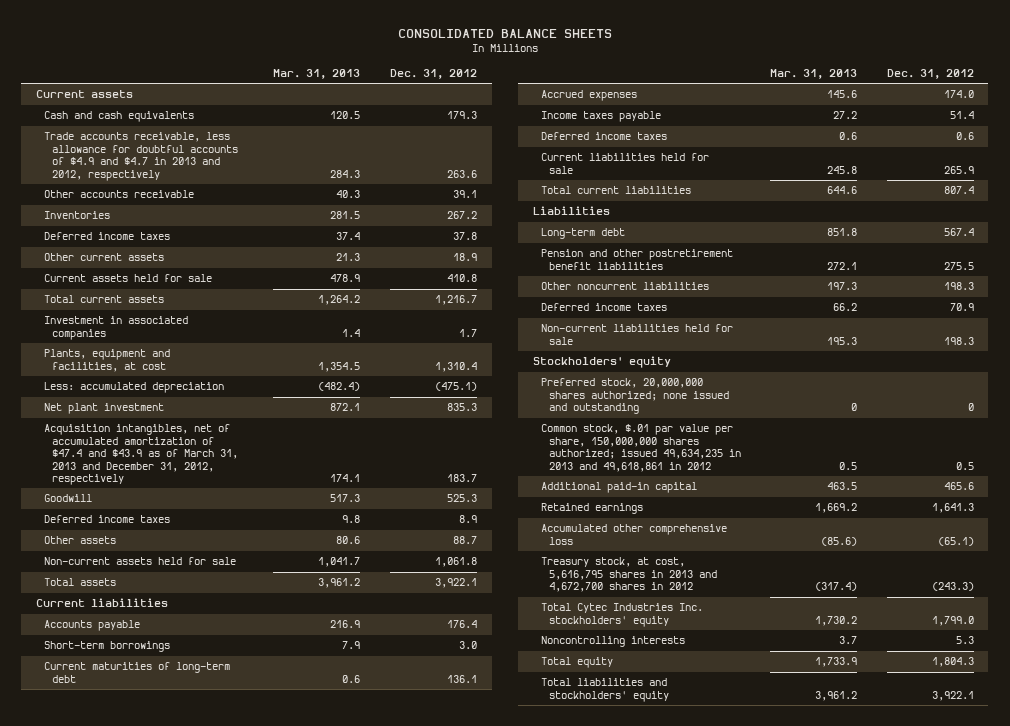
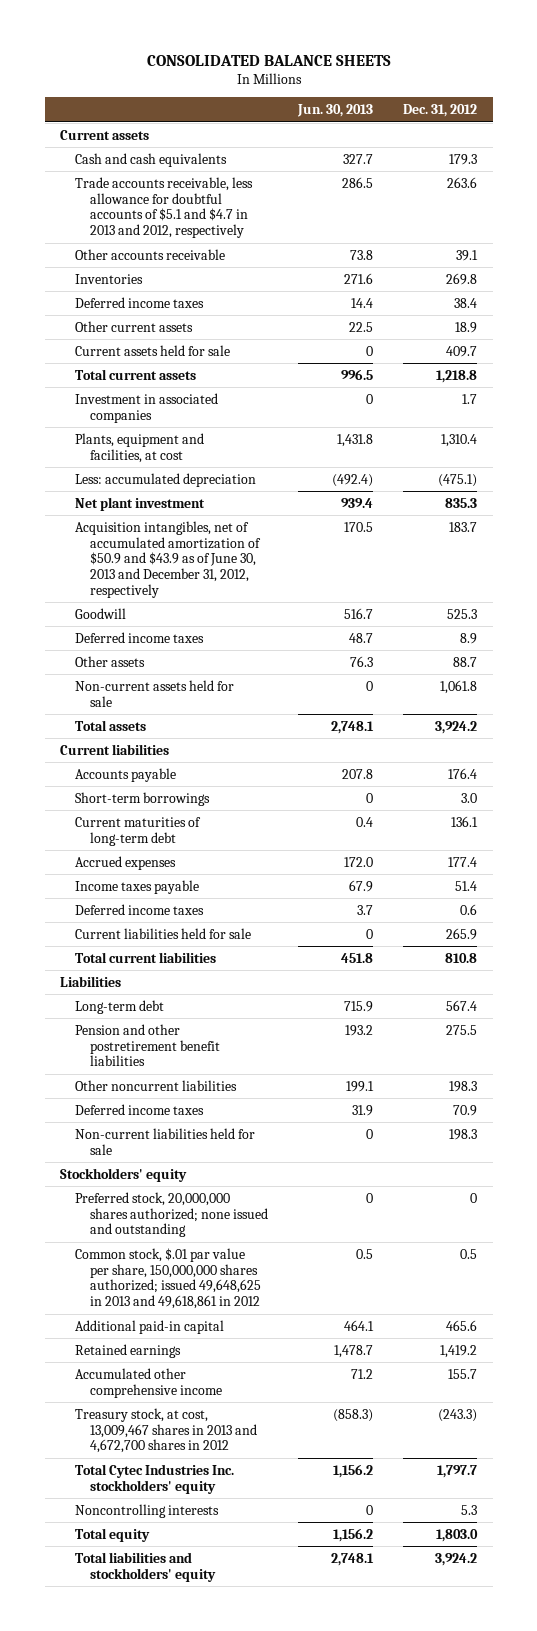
- | Mar. 31, 2013 | Dec. 31, 2012
+ | Jun. 30, 2013 | Dec. 31, 2012
- Trade accounts receivable, less allowance for doubtful accounts of $4.9 and $4.7 in 2013 and 2012, respectively | 284.3 | 263.6
+ Trade accounts receivable, less allowance for doubtful accounts of $5.1 and $4.7 in 2013 and 2012, respectively | 286.5 | 263.6
- Inventories | 281.5 | 267.2
- Deferred income taxes | 37.4 | 37.8
+ Inventories | 271.6 | 269.8
+ Deferred income taxes | 14.4 | 38.4
- Current assets held for sale | 478.9 | 410.8
- Total current assets | 1,264.2 | 1,216.7
+ Current assets held for sale | 0 | 409.7
+ Total current assets | 996.5 | 1,218.8
- Acquisition intangibles, net of accumulated amortization of $47.4 and $43.9 as of March 31, 2013 and December 31, 2012, respectively | 174.1 | 183.7
+ Acquisition intangibles, net of accumulated amortization of $50.9 and $43.9 as of June 30, 2013 and December 31, 2012, respectively | 170.5 | 183.7
- Total assets | 3,961.2 | 3,922.1
+ Total assets | 2,748.1 | 3,924.2
- Accrued expenses | 145.6 | 174.0
+ Accrued expenses | 172.0 | 177.4
- Total current liabilities | 644.6 | 807.4
+ Total current liabilities | 451.8 | 810.8
- Common stock, $.01 par value per share, 150,000,000 shares authorized; issued 49,634,235 in 2013 and 49,618,861 in 2012 | 0.5 | 0.5
+ Common stock, $.01 par value per share, 150,000,000 shares authorized; issued 49,648,625 in 2013 and 49,618,861 in 2012 | 0.5 | 0.5
- Retained earnings | 1,669.2 | 1,641.3
- Accumulated other comprehensive loss | (85.6) | (65.1)
- Treasury stock, at cost, 5,616,795 shares in 2013 and 4,672,700 shares in 2012 | (317.4) | (243.3)
- Total Cytec Industries Inc. stockholders' equity | 1,730.2 | 1,799.0
+ Retained earnings | 1,478.7 | 1,419.2
+ Accumulated other comprehensive income | 71.2 | 155.7
+ Treasury stock, at cost, 13,009,467 shares in 2013 and 4,672,700 shares in 2012 | (858.3) | (243.3)
+ Total Cytec Industries Inc. stockholders' equity | 1,156.2 | 1,797.7
- Total equity | 1,733.9 | 1,804.3
- Total liabilities and stockholders' equity | 3,961.2 | 3,922.1
+ Total equity | 1,156.2 | 1,803.0
+ Total liabilities and stockholders' equity | 2,748.1 | 3,924.2

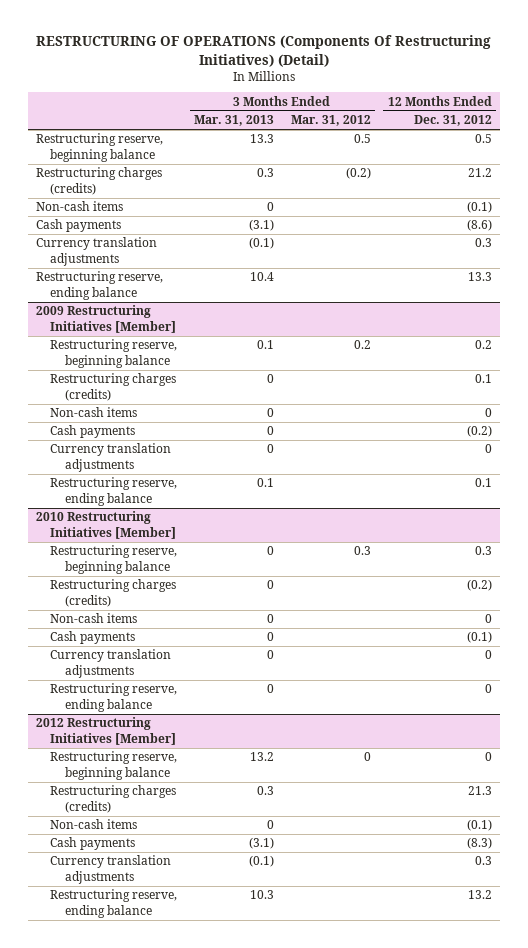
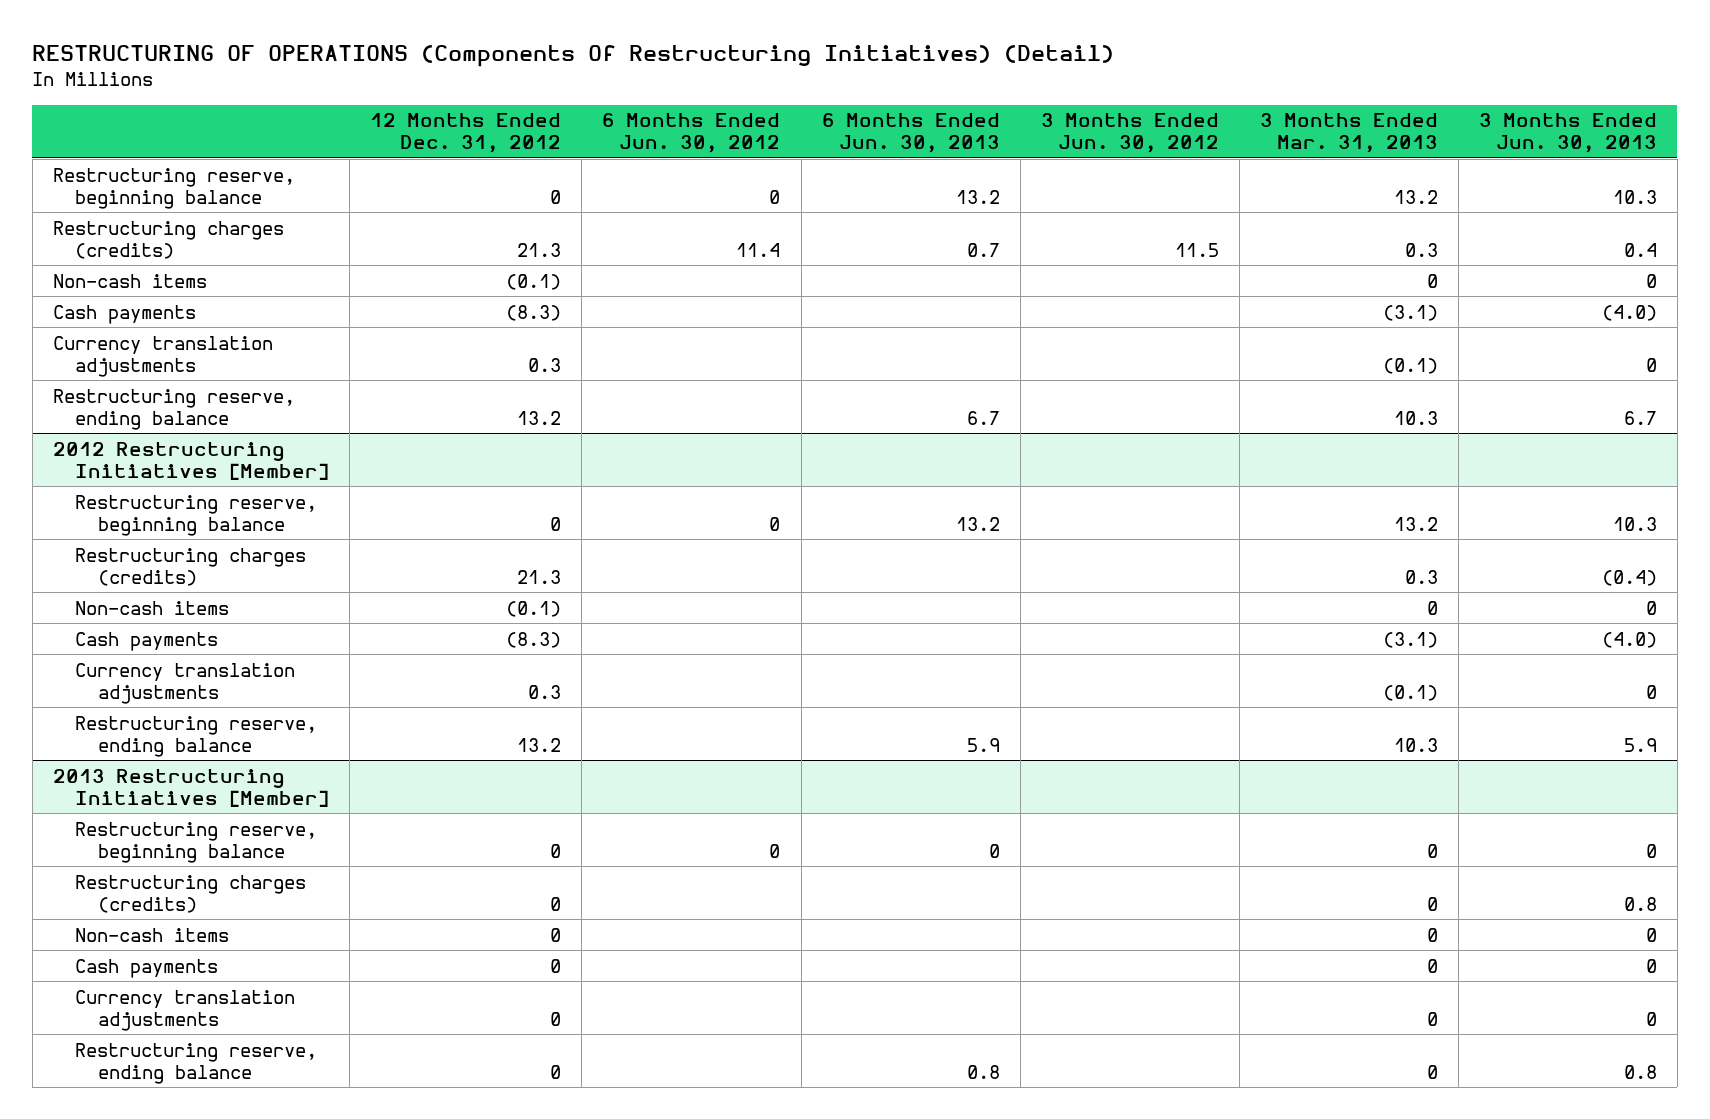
- | 3 Months Ended Mar. 31, 2013 | 3 Months Ended Mar. 31, 2012 | 12 Months Ended Dec. 31, 2012
+ | 12 Months Ended Dec. 31, 2012 | 6 Months Ended Jun. 30, 2012 | 6 Months Ended Jun. 30, 2013 | 3 Months Ended Jun. 30, 2012 | 3 Months Ended Mar. 31, 2013 | 3 Months Ended Jun. 30, 2013
- Restructuring reserve, beginning balance | 13.3 | 0.5 | 0.5
- Restructuring charges (credits) | 0.3 | (0.2) | 21.2
+ Restructuring reserve, beginning balance | 0 | 0 | 13.2 | | 13.2 | 10.3
+ Restructuring charges (credits) | 21.3 | 11.4 | 0.7 | 11.5 | 0.3 | 0.4
- Cash payments | (3.1) | | (8.6)
+ Cash payments | (8.3) | | | | (3.1) | (4.0)
- Restructuring reserve, ending balance | 10.4 | | 13.3
- 2009 Restructuring Initiatives [Member]
- Restructuring reserve, beginning balance | 0.1 | 0.2 | 0.2
- Restructuring charges (credits) | 0 | | 0.1
- Non-cash items | 0 | | 0
- Cash payments | 0 | | (0.2)
- Currency translation adjustments | 0 | | 0
- Restructuring reserve, ending balance | 0.1 | | 0.1
- 2010 Restructuring Initiatives [Member]
- Restructuring reserve, beginning balance | 0 | 0.3 | 0.3
- Restructuring charges (credits) | 0 | | (0.2)
- Non-cash items | 0 | | 0
- Cash payments | 0 | | (0.1)
- Currency translation adjustments | 0 | | 0
- Restructuring reserve, ending balance | 0 | | 0
+ Restructuring reserve, ending balance | 13.2 | | 6.7 | | 10.3 | 6.7
+ 2013 Restructuring Initiatives [Member]
+ Restructuring reserve, beginning balance | 0 | 0 | 0 | | 0 | 0
+ Restructuring charges (credits) | 0 | | | | 0 | 0.8
+ Non-cash items | 0 | | | | 0 | 0
+ Cash payments | 0 | | | | 0 | 0
+ Currency translation adjustments | 0 | | | | 0 | 0
+ Restructuring reserve, ending balance | 0 | | 0.8 | | 0 | 0.8

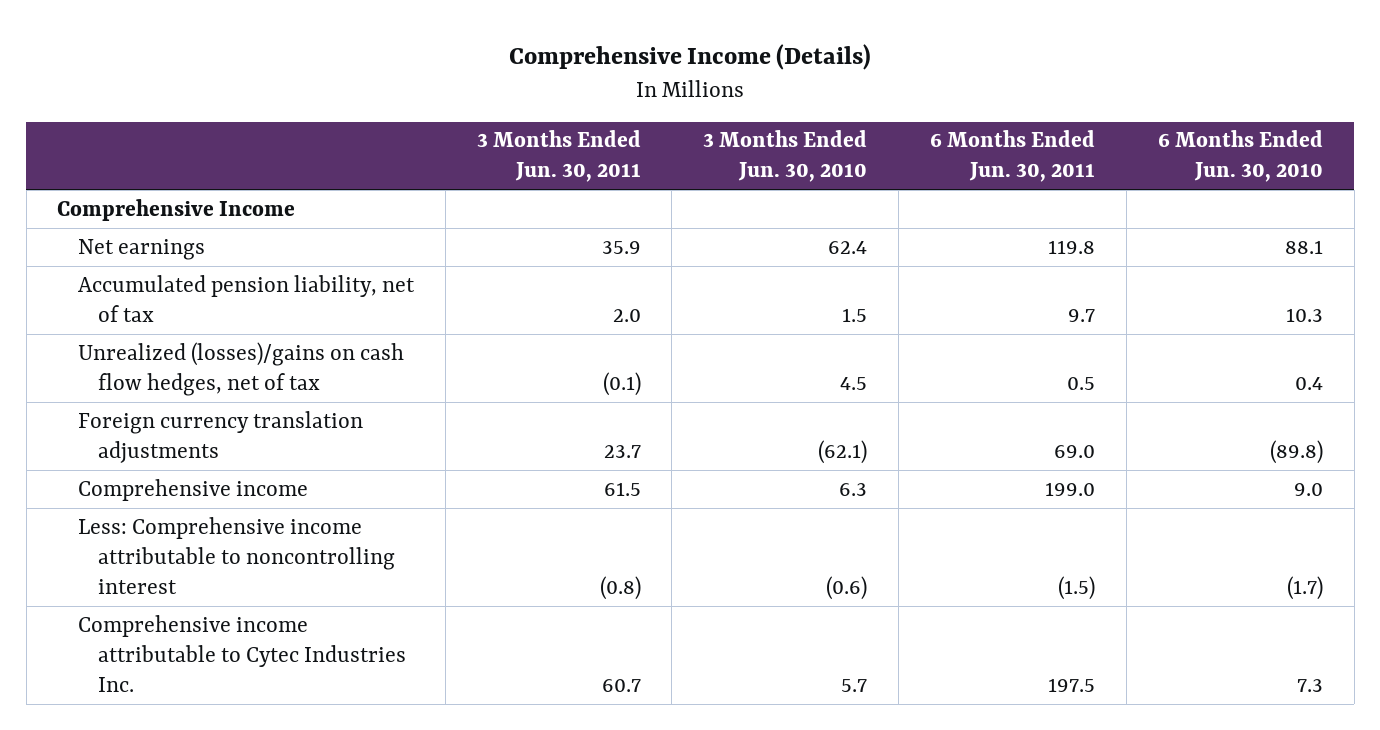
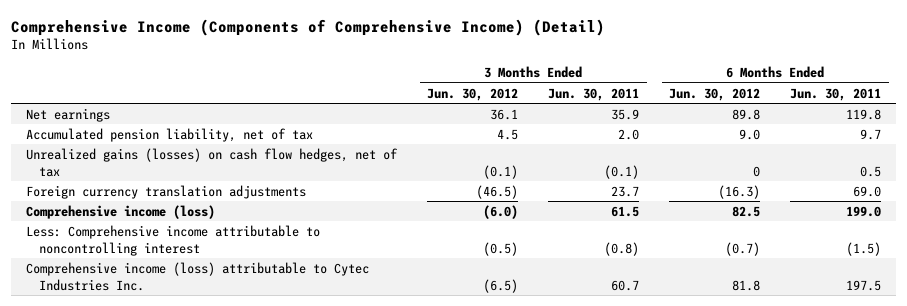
- Comprehensive Income (Details)
+ Comprehensive Income (Components of Comprehensive Income) (Detail)
- | 3 Months Ended Jun. 30, 2011 | 3 Months Ended Jun. 30, 2010 | 6 Months Ended Jun. 30, 2011 | 6 Months Ended Jun. 30, 2010
+ | 3 Months Ended Jun. 30, 2012 | 3 Months Ended Jun. 30, 2011 | 6 Months Ended Jun. 30, 2012 | 6 Months Ended Jun. 30, 2011
- Comprehensive Income
- Unrealized (losses)/gains on cash flow hedges, net of tax | (0.1) | 4.5 | 0.5 | 0.4
+ Unrealized gains (losses) on cash flow hedges, net of tax | (0.1) | (0.1) | 0 | 0.5
- Comprehensive income | 61.5 | 6.3 | 199.0 | 9.0
+ Comprehensive income (loss) | (6.0) | 61.5 | 82.5 | 199.0
- Comprehensive income attributable to Cytec Industries Inc. | 60.7 | 5.7 | 197.5 | 7.3
+ Comprehensive income (loss) attributable to Cytec Industries Inc. | (6.5) | 60.7 | 81.8 | 197.5

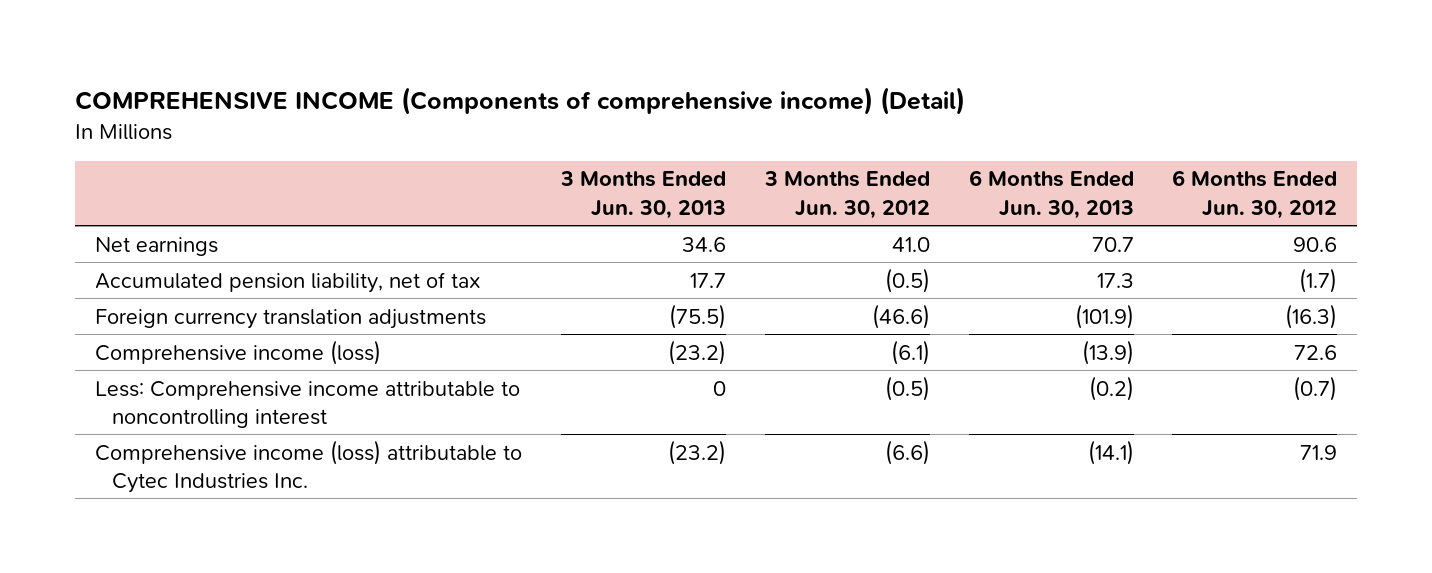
- Comprehensive Income (Components of Comprehensive Income) (Detail)
+ COMPREHENSIVE INCOME (Components of comprehensive income) (Detail)
- | 3 Months Ended Jun. 30, 2012 | 3 Months Ended Jun. 30, 2011 | 6 Months Ended Jun. 30, 2012 | 6 Months Ended Jun. 30, 2011
+ | 3 Months Ended Jun. 30, 2013 | 3 Months Ended Jun. 30, 2012 | 6 Months Ended Jun. 30, 2013 | 6 Months Ended Jun. 30, 2012
- Net earnings | 36.1 | 35.9 | 89.8 | 119.8
- Accumulated pension liability, net of tax | 4.5 | 2.0 | 9.0 | 9.7
- Unrealized gains (losses) on cash flow hedges, net of tax | (0.1) | (0.1) | 0 | 0.5
- Foreign currency translation adjustments | (46.5) | 23.7 | (16.3) | 69.0
- Comprehensive income (loss) | (6.0) | 61.5 | 82.5 | 199.0
+ Net earnings | 34.6 | 41.0 | 70.7 | 90.6
+ Accumulated pension liability, net of tax | 17.7 | (0.5) | 17.3 | (1.7)
+ Foreign currency translation adjustments | (75.5) | (46.6) | (101.9) | (16.3)
+ Comprehensive income (loss) | (23.2) | (6.1) | (13.9) | 72.6
- Comprehensive income (loss) attributable to Cytec Industries Inc. | (6.5) | 60.7 | 81.8 | 197.5
+ Comprehensive income (loss) attributable to Cytec Industries Inc. | (23.2) | (6.6) | (14.1) | 71.9

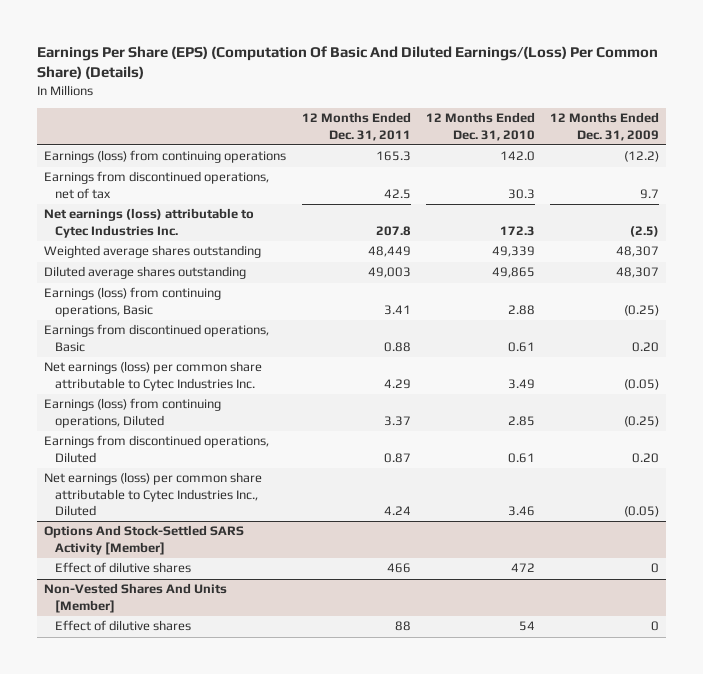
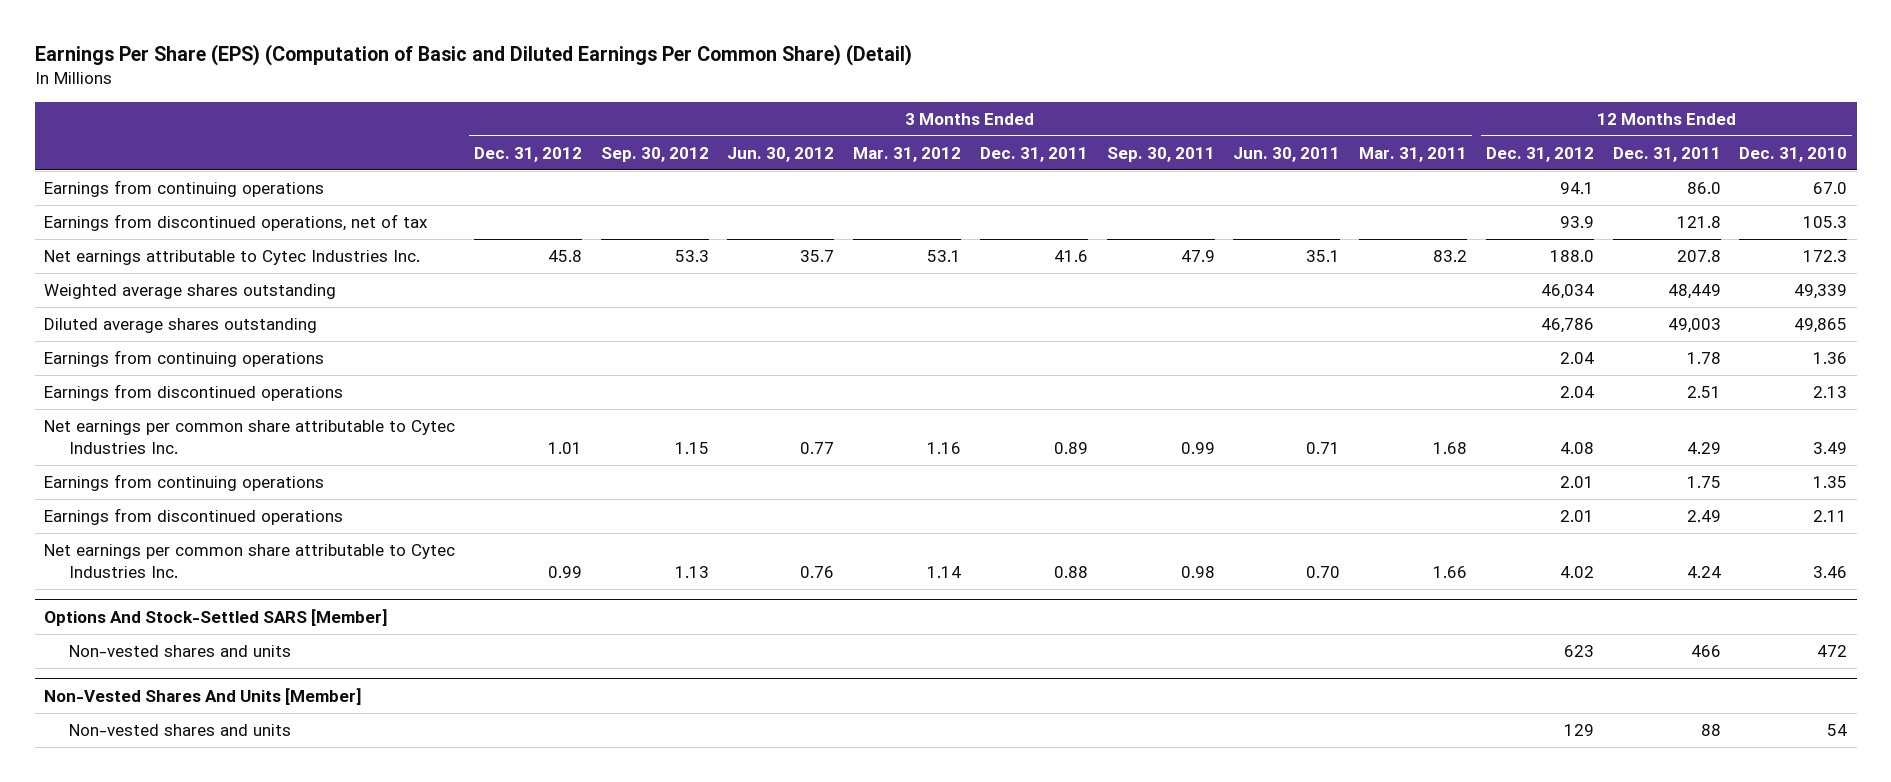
- Earnings Per Share (EPS) (Computation Of Basic And Diluted Earnings/(Loss) Per Common Share) (Details)
+ Earnings Per Share (EPS) (Computation of Basic and Diluted Earnings Per Common Share) (Detail)
- | 12 Months Ended Dec. 31, 2011 | 12 Months Ended Dec. 31, 2010 | 12 Months Ended Dec. 31, 2009
+ | 3 Months Ended Dec. 31, 2012 | 3 Months Ended Sep. 30, 2012 | 3 Months Ended Jun. 30, 2012 | 3 Months Ended Mar. 31, 2012 | 3 Months Ended Dec. 31, 2011 | 3 Months Ended Sep. 30, 2011 | 3 Months Ended Jun. 30, 2011 | 3 Months Ended Mar. 31, 2011 | 12 Months Ended Dec. 31, 2012 | 12 Months Ended Dec. 31, 2011 | 12 Months Ended Dec. 31, 2010
- Earnings (loss) from continuing operations | 165.3 | 142.0 | (12.2)
- Earnings from discontinued operations, net of tax | 42.5 | 30.3 | 9.7
- Net earnings (loss) attributable to Cytec Industries Inc. | 207.8 | 172.3 | (2.5)
+ Earnings from continuing operations | | | | | | | | | 94.1 | 86.0 | 67.0
+ Earnings from discontinued operations, net of tax | | | | | | | | | 93.9 | 121.8 | 105.3
+ Net earnings attributable to Cytec Industries Inc. | 45.8 | 53.3 | 35.7 | 53.1 | 41.6 | 47.9 | 35.1 | 83.2 | 188.0 | 207.8 | 172.3
- Earnings (loss) from continuing operations, Basic | 3.41 | 2.88 | (0.25)
- Earnings from discontinued operations, Basic | 0.88 | 0.61 | 0.20
- Net earnings (loss) per common share attributable to Cytec Industries Inc. | 4.29 | 3.49 | (0.05)
- Earnings (loss) from continuing operations, Diluted | 3.37 | 2.85 | (0.25)
- Earnings from discontinued operations, Diluted | 0.87 | 0.61 | 0.20
- Net earnings (loss) per common share attributable to Cytec Industries Inc., Diluted | 4.24 | 3.46 | (0.05)
- Options And Stock-Settled SARS Activity [Member]
- Effect of dilutive shares | 466 | 472 | 0
+ Earnings from continuing operations | | | | | | | | | 2.04 | 1.78 | 1.36
+ Earnings from discontinued operations | | | | | | | | | 2.04 | 2.51 | 2.13
+ Net earnings per common share attributable to Cytec Industries Inc. | 1.01 | 1.15 | 0.77 | 1.16 | 0.89 | 0.99 | 0.71 | 1.68 | 4.08 | 4.29 | 3.49
+ Earnings from continuing operations | | | | | | | | | 2.01 | 1.75 | 1.35
+ Earnings from discontinued operations | | | | | | | | | 2.01 | 2.49 | 2.11
+ Net earnings per common share attributable to Cytec Industries Inc. | 0.99 | 1.13 | 0.76 | 1.14 | 0.88 | 0.98 | 0.70 | 1.66 | 4.02 | 4.24 | 3.46
+ Options And Stock-Settled SARS [Member]
+ Non-vested shares and units | | | | | | | | | 623 | 466 | 472
@ Non-Vested Shares And Units [Member]
- Effect of dilutive shares | 88 | 54 | 0
+ Non-vested shares and units | | | | | | | | | 129 | 88 | 54

